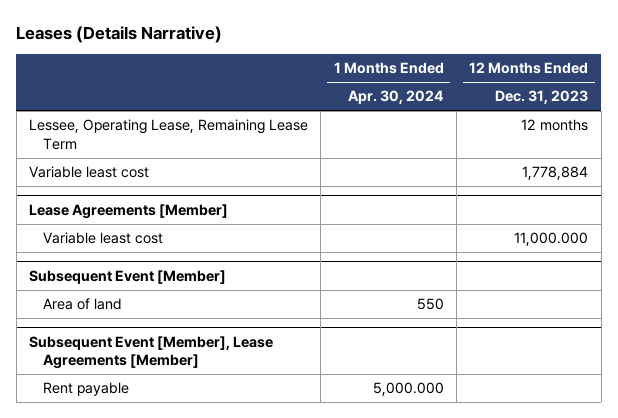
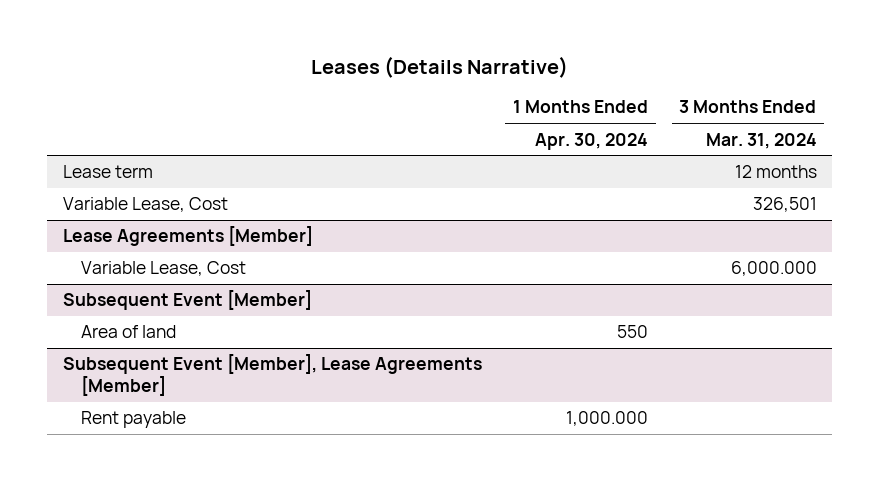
- | 1 Months Ended Apr. 30, 2024 | 12 Months Ended Dec. 31, 2023
+ | 1 Months Ended Apr. 30, 2024 | 3 Months Ended Mar. 31, 2024
- Lessee, Operating Lease, Remaining Lease Term | | 12 months
- Variable least cost | | 1,778,884
+ Lease term | | 12 months
+ Variable Lease, Cost | | 326,501
@ Lease Agreements [Member]
- Variable least cost | | 11,000.000
+ Variable Lease, Cost | | 6,000.000
@ Subsequent Event [Member], Lease Agreements [Member]
- Rent payable | 5,000.000 |
+ Rent payable | 1,000.000 |

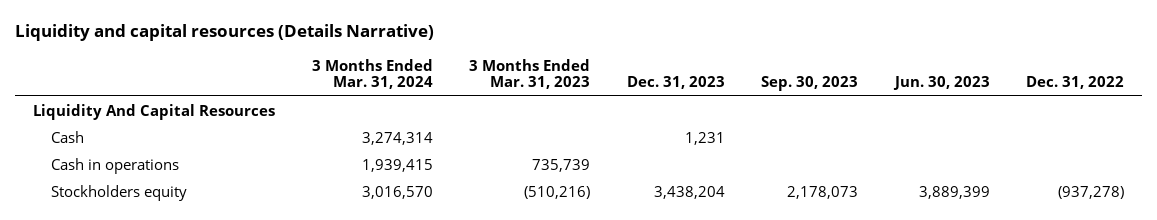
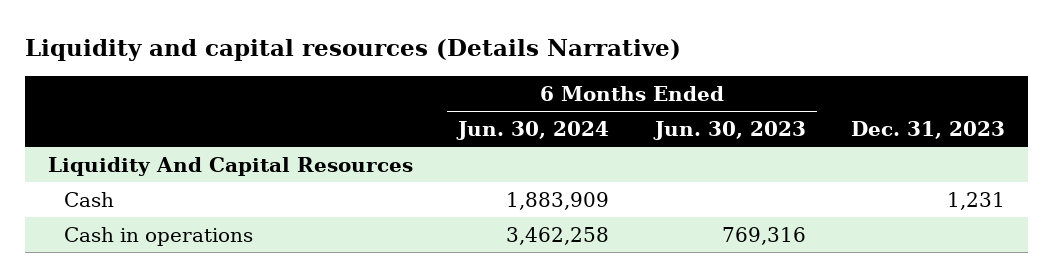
- | 3 Months Ended Mar. 31, 2024 | 3 Months Ended Mar. 31, 2023 | Dec. 31, 2023 | Sep. 30, 2023 | Jun. 30, 2023 | Dec. 31, 2022
+ | 6 Months Ended Jun. 30, 2024 | 6 Months Ended Jun. 30, 2023 | Dec. 31, 2023
- Stockholders equity | 3,016,570 | (510,216) | 3,438,204 | 2,178,073 | 3,889,399 | (937,278)

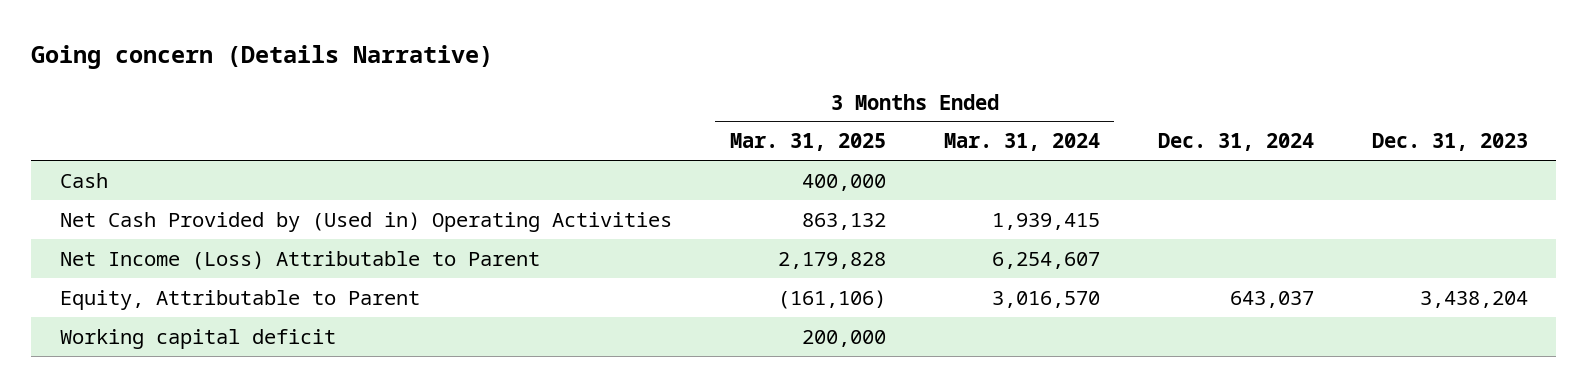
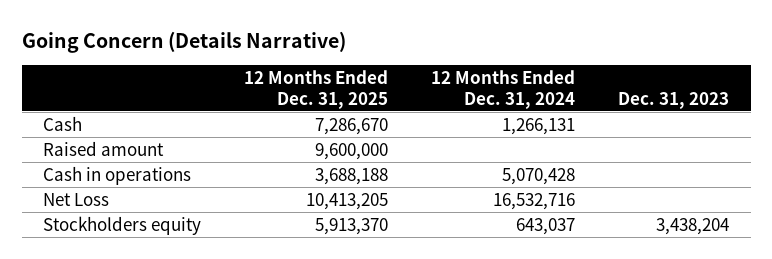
- Going concern (Details Narrative)
+ Going Concern (Details Narrative)
- | 3 Months Ended Mar. 31, 2025 | 3 Months Ended Mar. 31, 2024 | Dec. 31, 2024 | Dec. 31, 2023
+ | 12 Months Ended Dec. 31, 2025 | 12 Months Ended Dec. 31, 2024 | Dec. 31, 2023
- Net Cash Provided by (Used in) Operating Activities | 863,132 | 1,939,415 | |
- Net Income (Loss) Attributable to Parent | 2,179,828 | 6,254,607 | |
- Equity, Attributable to Parent | (161,106) | 3,016,570 | 643,037 | 3,438,204
- Working capital deficit | 200,000 | | |
+ Raised amount | 9,600,000 | |
+ Cash in operations | 3,688,188 | 5,070,428 |
+ Net Loss | 10,413,205 | 16,532,716 |
+ Stockholders equity | 5,913,370 | 643,037 | 3,438,204

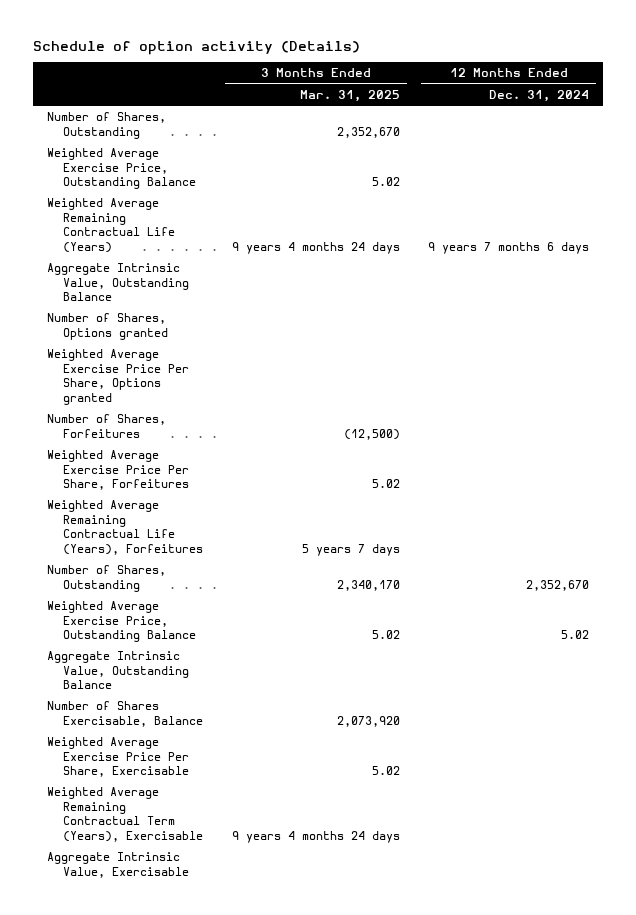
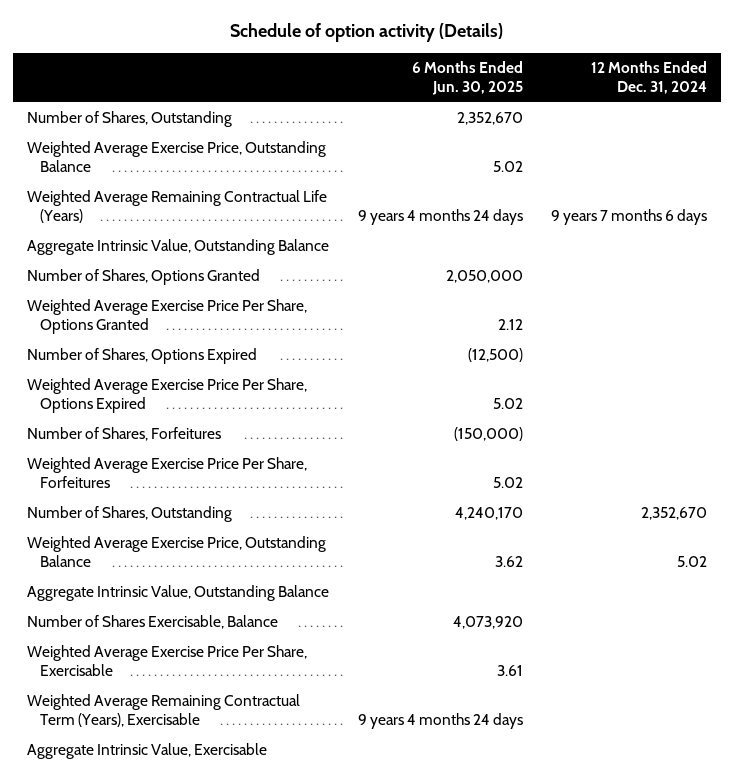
- | 3 Months Ended Mar. 31, 2025 | 12 Months Ended Dec. 31, 2024
+ | 6 Months Ended Jun. 30, 2025 | 12 Months Ended Dec. 31, 2024
- Number of Shares, Options granted
- Weighted Average Exercise Price Per Share, Options granted
+ Number of Shares, Options Granted | 2,050,000 |
+ Weighted Average Exercise Price Per Share, Options Granted | 2.12 |
+ Number of Shares, Options Expired | (12,500) |
+ Weighted Average Exercise Price Per Share, Options Expired | 5.02 |
- Weighted Average Remaining Contractual Life (Years), Forfeitures | 5 years 7 days |

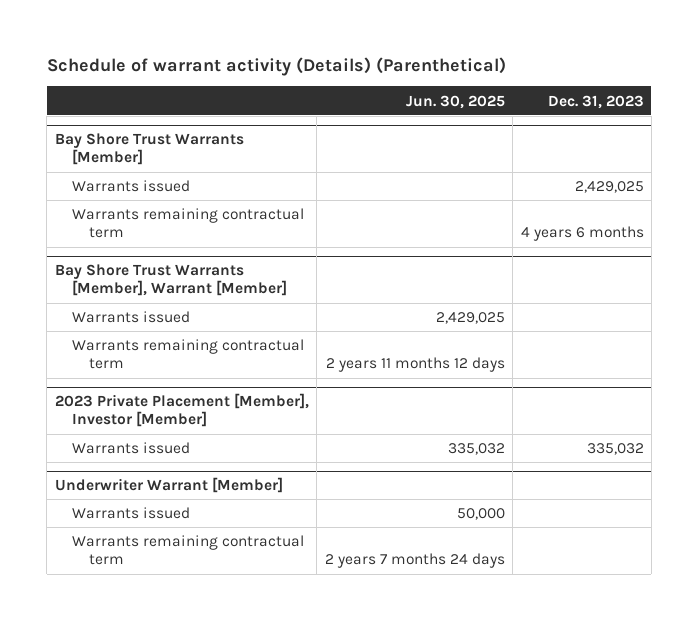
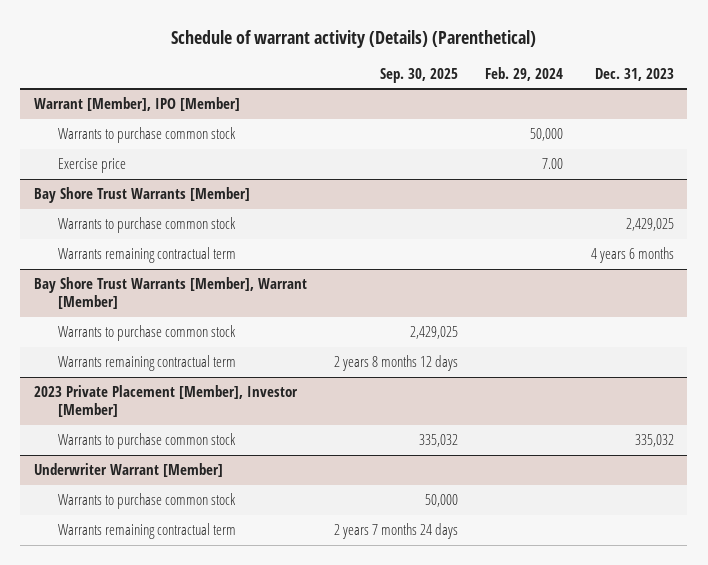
- | Jun. 30, 2025 | Dec. 31, 2023
+ | Sep. 30, 2025 | Feb. 29, 2024 | Dec. 31, 2023
+ Warrant [Member], IPO [Member]
+ Warrants to purchase common stock | | 50,000 |
+ Exercise price | | 7.00 |
@ Bay Shore Trust Warrants [Member]
- Warrants issued | | 2,429,025
+ Warrants to purchase common stock | | | 2,429,025
@ Bay Shore Trust Warrants [Member], Warrant [Member]
- Warrants issued | 2,429,025 |
+ Warrants to purchase common stock | 2,429,025 | |
@ 2023 Private Placement [Member], Investor [Member]
- Warrants issued | 335,032 | 335,032
+ Warrants to purchase common stock | 335,032 | | 335,032
@ Underwriter Warrant [Member]
- Warrants issued | 50,000 |
+ Warrants to purchase common stock | 50,000 | |

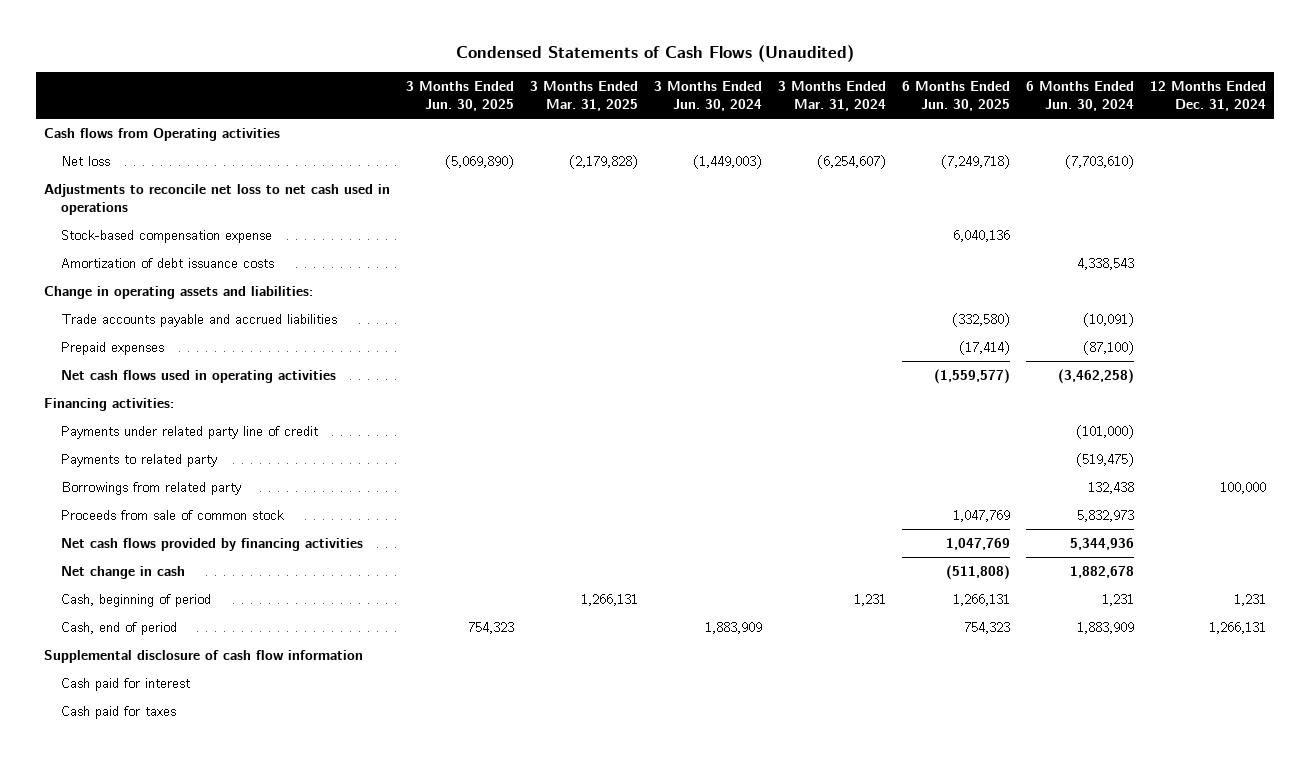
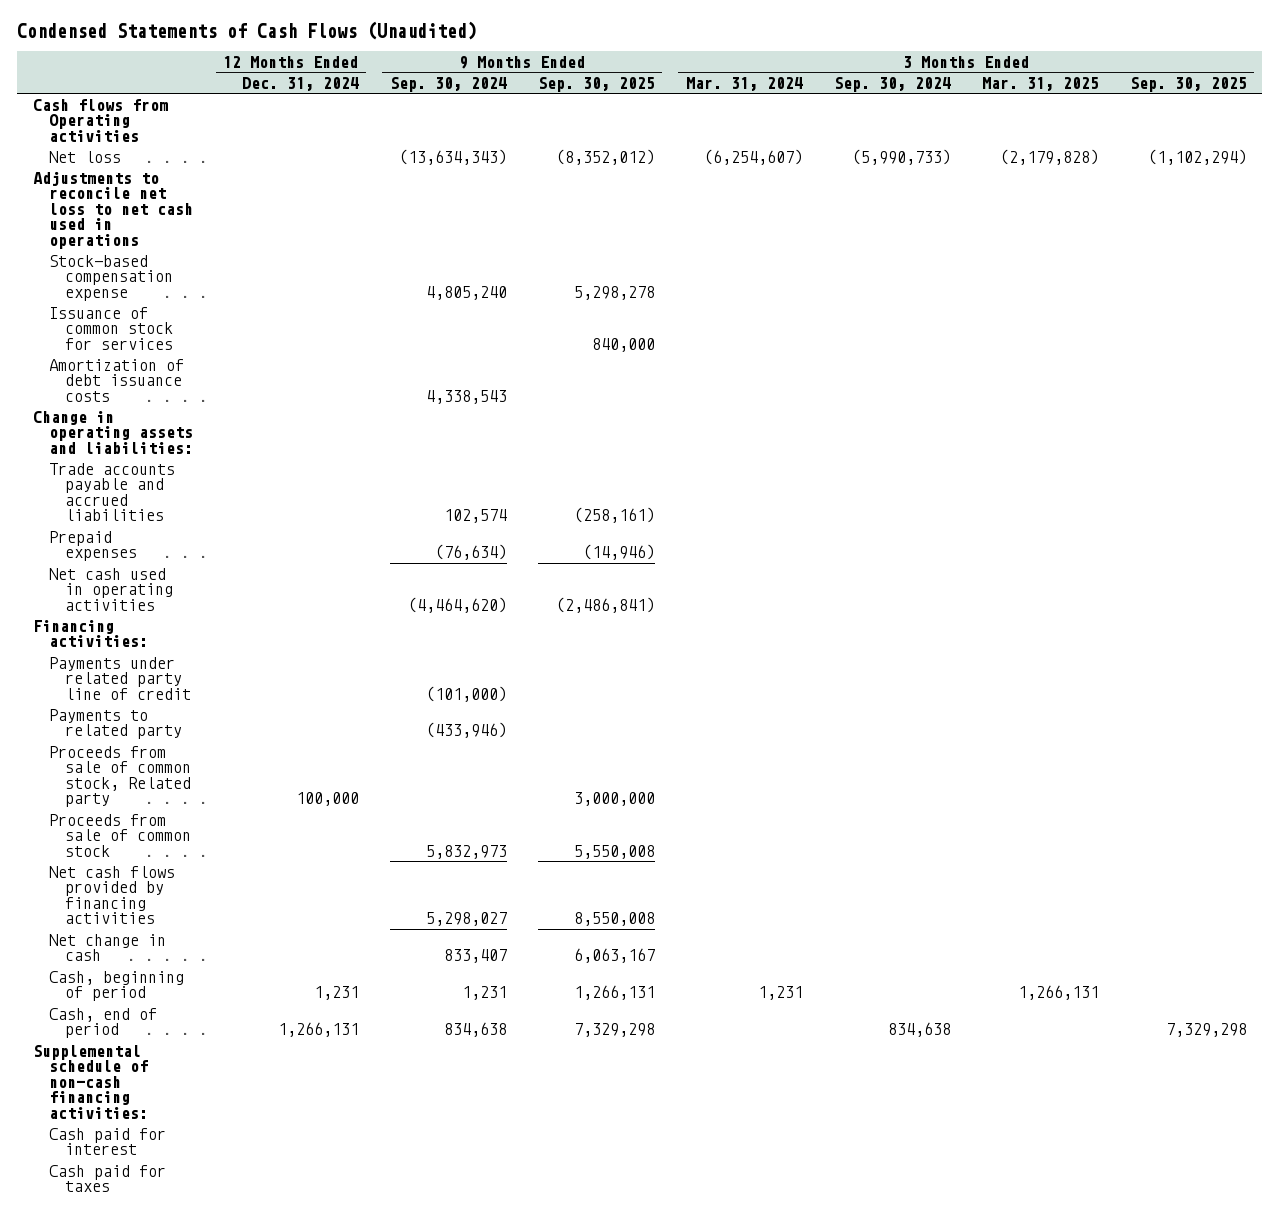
- | 3 Months Ended Jun. 30, 2025 | 3 Months Ended Mar. 31, 2025 | 3 Months Ended Jun. 30, 2024 | 3 Months Ended Mar. 31, 2024 | 6 Months Ended Jun. 30, 2025 | 6 Months Ended Jun. 30, 2024 | 12 Months Ended Dec. 31, 2024
+ | 12 Months Ended Dec. 31, 2024 | 9 Months Ended Sep. 30, 2024 | 9 Months Ended Sep. 30, 2025 | 3 Months Ended Mar. 31, 2024 | 3 Months Ended Sep. 30, 2024 | 3 Months Ended Mar. 31, 2025 | 3 Months Ended Sep. 30, 2025
+ Issuance of common stock for services | | | 840,000 | | | |
- Net cash flows used in operating activities | | | | | (1,559,577) | (3,462,258) |
+ Net cash used in operating activities | | (4,464,620) | (2,486,841) | | | |
- Borrowings from related party | | | | | | 132,438 | 100,000
+ Proceeds from sale of common stock, Related party | 100,000 | | 3,000,000 | | | |
- Supplemental disclosure of cash flow information
+ Supplemental schedule of non-cash financing activities:

